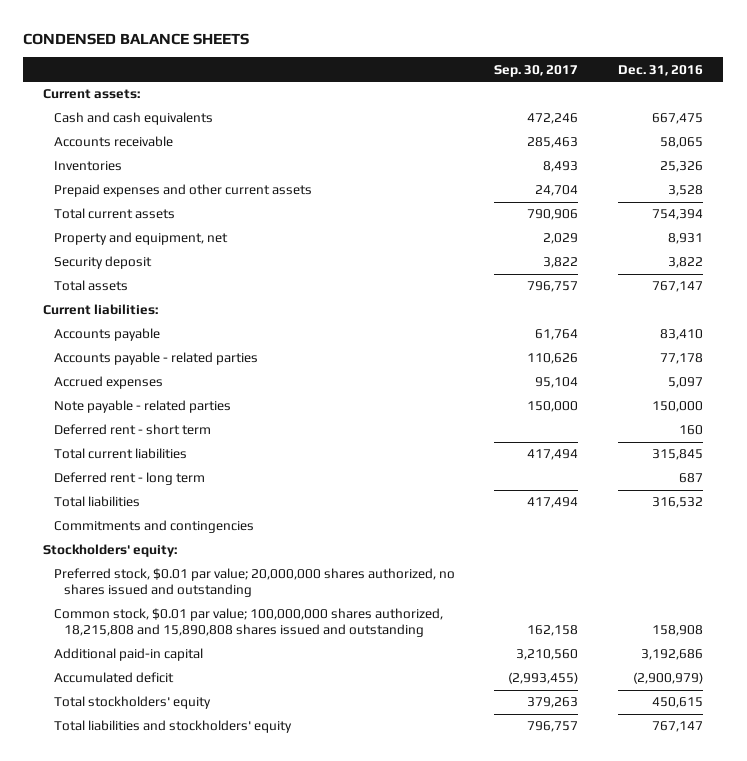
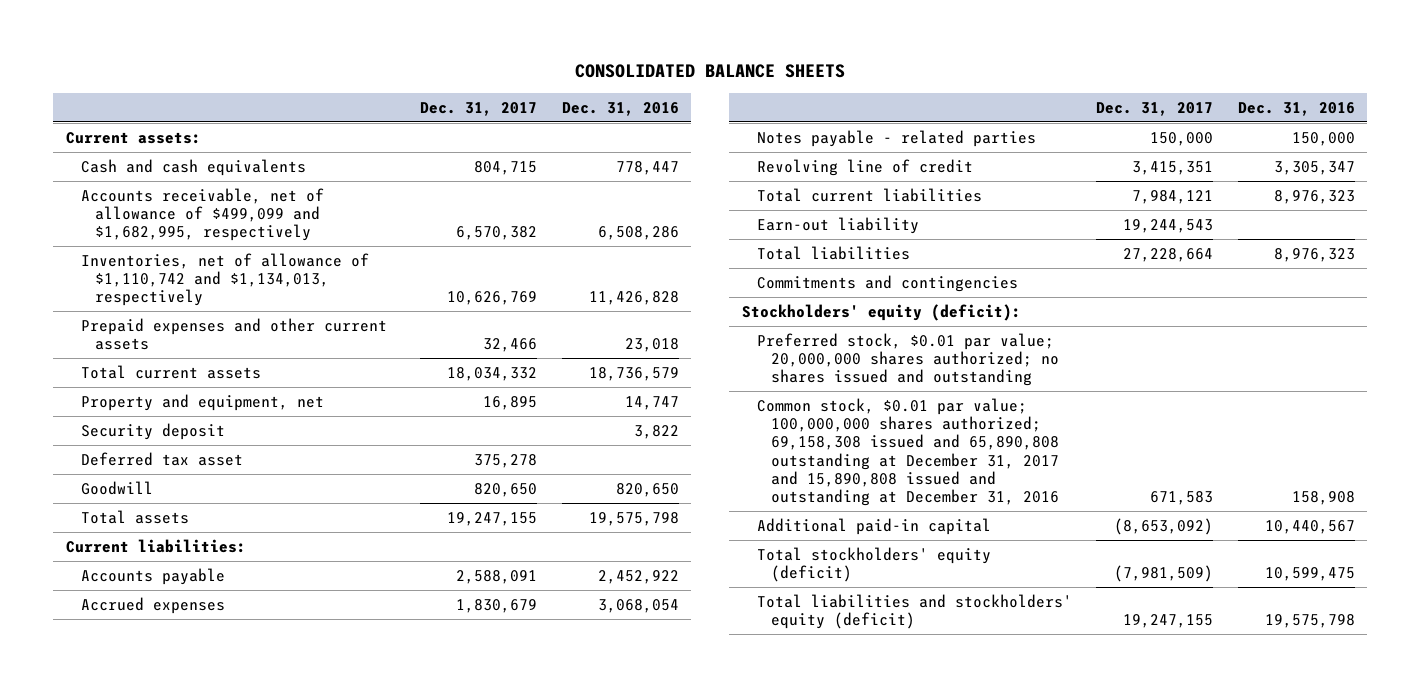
- CONDENSED BALANCE SHEETS
+ CONSOLIDATED BALANCE SHEETS
- | Sep. 30, 2017 | Dec. 31, 2016
+ | Dec. 31, 2017 | Dec. 31, 2016
- Cash and cash equivalents | 472,246 | 667,475
- Accounts receivable | 285,463 | 58,065
- Inventories | 8,493 | 25,326
- Prepaid expenses and other current assets | 24,704 | 3,528
- Total current assets | 790,906 | 754,394
- Property and equipment, net | 2,029 | 8,931
+ Cash and cash equivalents | 804,715 | 778,447
+ Accounts receivable, net of allowance of $499,099 and $1,682,995, respectively | 6,570,382 | 6,508,286
+ Inventories, net of allowance of $1,110,742 and $1,134,013, respectively | 10,626,769 | 11,426,828
+ Prepaid expenses and other current assets | 32,466 | 23,018
+ Total current assets | 18,034,332 | 18,736,579
+ Property and equipment, net | 16,895 | 14,747
- Total assets | 796,757 | 767,147
+ Deferred tax asset | 375,278 |
+ Goodwill | 820,650 | 820,650
+ Total assets | 19,247,155 | 19,575,798
- Accounts payable | 61,764 | 83,410
- Accounts payable - related parties | 110,626 | 77,178
- Accrued expenses | 95,104 | 5,097
- Note payable - related parties | 150,000 | 150,000
- Deferred rent - short term | | 160
- Total current liabilities | 417,494 | 315,845
- Deferred rent - long term | | 687
- Total liabilities | 417,494 | 316,532
+ Accounts payable | 2,588,091 | 2,452,922
+ Accrued expenses | 1,830,679 | 3,068,054
+ Notes payable - related parties | 150,000 | 150,000
+ Revolving line of credit | 3,415,351 | 3,305,347
+ Total current liabilities | 7,984,121 | 8,976,323
+ Earn-out liability | 19,244,543 |
+ Total liabilities | 27,228,664 | 8,976,323
- Stockholders' equity:
- Preferred stock, $0.01 par value; 20,000,000 shares authorized, no shares issued and outstanding
- Common stock, $0.01 par value; 100,000,000 shares authorized, 18,215,808 and 15,890,808 shares issued and outstanding | 162,158 | 158,908
- Additional paid-in capital | 3,210,560 | 3,192,686
- Accumulated deficit | (2,993,455) | (2,900,979)
- Total stockholders' equity | 379,263 | 450,615
- Total liabilities and stockholders' equity | 796,757 | 767,147
+ Stockholders' equity (deficit):
+ Preferred stock, $0.01 par value; 20,000,000 shares authorized; no shares issued and outstanding
+ Common stock, $0.01 par value; 100,000,000 shares authorized; 69,158,308 issued and 65,890,808 outstanding at December 31, 2017 and 15,890,808 issued and outstanding at December 31, 2016 | 671,583 | 158,908
+ Additional paid-in capital | (8,653,092) | 10,440,567
+ Total stockholders' equity (deficit) | (7,981,509) | 10,599,475
+ Total liabilities and stockholders' equity (deficit) | 19,247,155 | 19,575,798

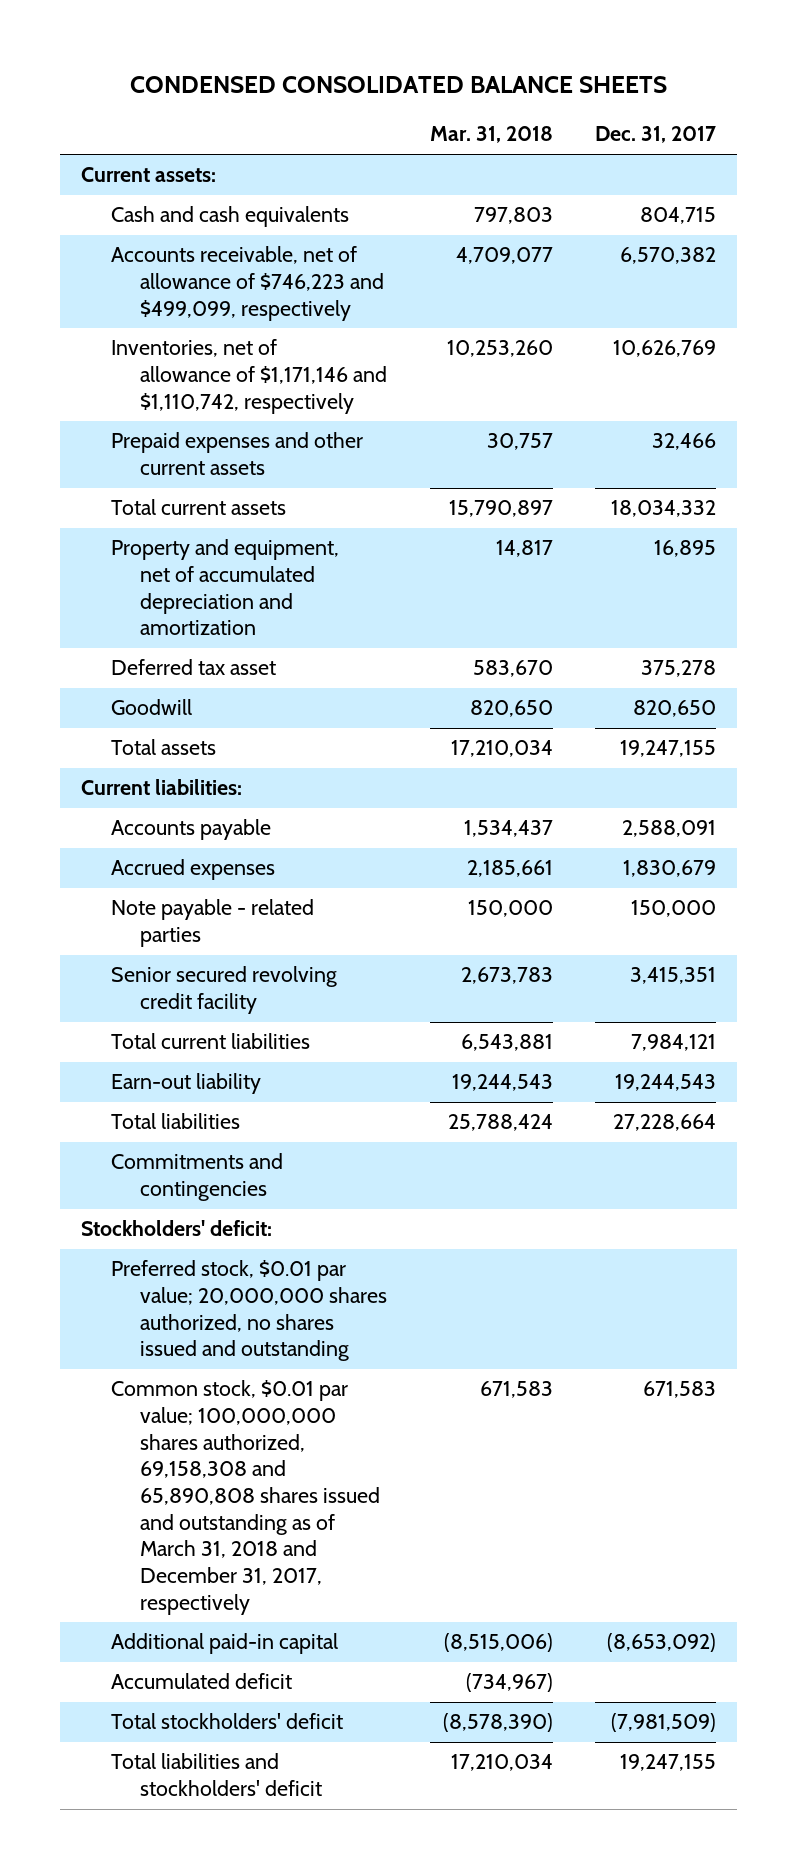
- CONSOLIDATED BALANCE SHEETS
+ CONDENSED CONSOLIDATED BALANCE SHEETS
- | Dec. 31, 2017 | Dec. 31, 2016
+ | Mar. 31, 2018 | Dec. 31, 2017
- Accounts receivable, net of allowance of $499,099 and $1,682,995, respectively | 6,570,382 | 6,508,286
- Inventories, net of allowance of $1,110,742 and $1,134,013, respectively | 10,626,769 | 11,426,828
+ Accounts receivable, net of allowance of $746,223 and $499,099, respectively | 4,709,077 | 6,570,382
+ Inventories, net of allowance of $1,171,146 and $1,110,742, respectively | 10,253,260 | 10,626,769
- Property and equipment, net | 16,895 | 14,747
- Security deposit | | 3,822
+ Property and equipment, net of accumulated depreciation and amortization | 14,817 | 16,895
- Notes payable - related parties | 150,000 | 150,000
- Revolving line of credit | 3,415,351 | 3,305,347
+ Note payable - related parties | 150,000 | 150,000
+ Senior secured revolving credit facility | 2,673,783 | 3,415,351
- Stockholders' equity (deficit):
- Preferred stock, $0.01 par value; 20,000,000 shares authorized; no shares issued and outstanding
- Common stock, $0.01 par value; 100,000,000 shares authorized; 69,158,308 issued and 65,890,808 outstanding at December 31, 2017 and 15,890,808 issued and outstanding at December 31, 2016 | 671,583 | 158,908
+ Stockholders' deficit:
+ Preferred stock, $0.01 par value; 20,000,000 shares authorized, no shares issued and outstanding
+ Common stock, $0.01 par value; 100,000,000 shares authorized, 69,158,308 and 65,890,808 shares issued and outstanding as of March 31, 2018 and December 31, 2017, respectively | 671,583 | 671,583
- Total stockholders' equity (deficit) | (7,981,509) | 10,599,475
- Total liabilities and stockholders' equity (deficit) | 19,247,155 | 19,575,798
+ Accumulated deficit | (734,967) |
+ Total stockholders' deficit | (8,578,390) | (7,981,509)
+ Total liabilities and stockholders' deficit | 17,210,034 | 19,247,155

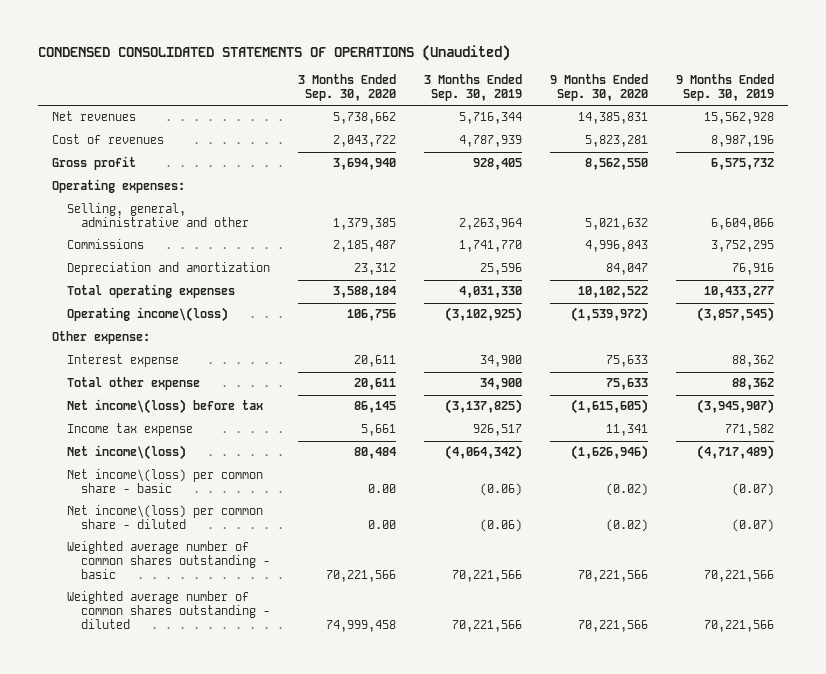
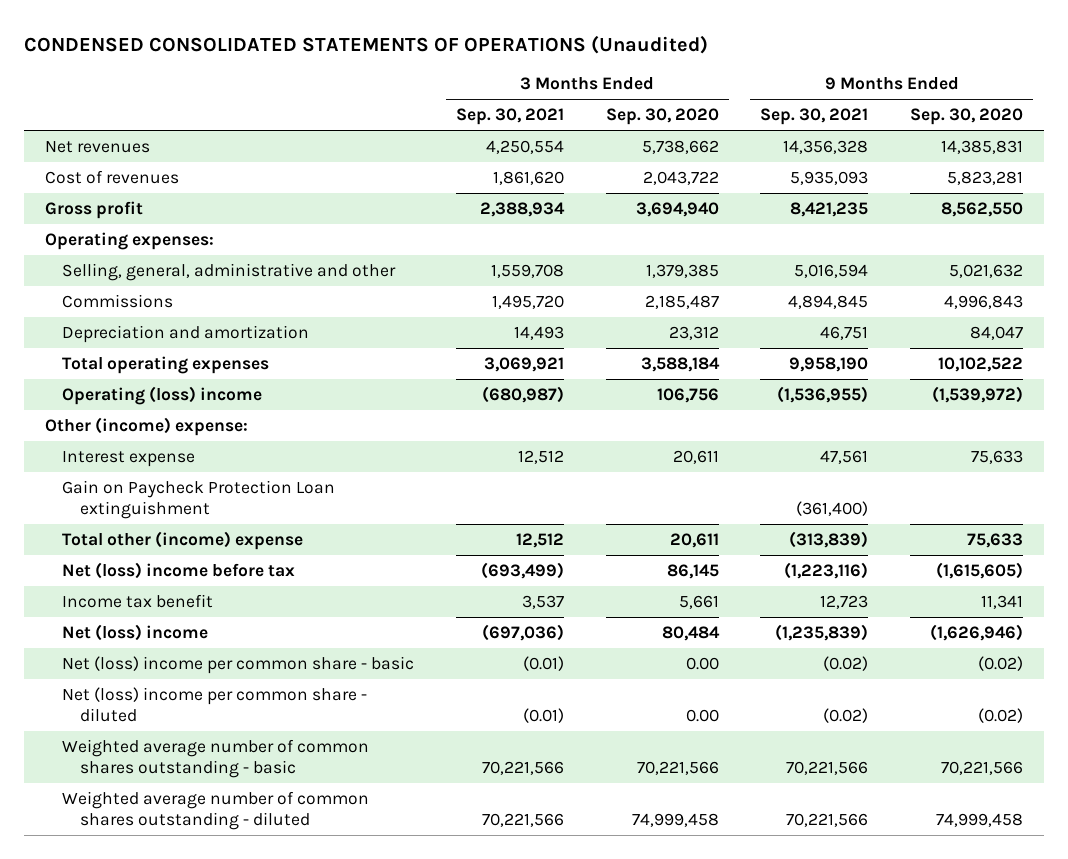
- | 3 Months Ended Sep. 30, 2020 | 3 Months Ended Sep. 30, 2019 | 9 Months Ended Sep. 30, 2020 | 9 Months Ended Sep. 30, 2019
+ | 3 Months Ended Sep. 30, 2021 | 3 Months Ended Sep. 30, 2020 | 9 Months Ended Sep. 30, 2021 | 9 Months Ended Sep. 30, 2020
- Operating income\(loss) | 106,756 | (3,102,925) | (1,539,972) | (3,857,545)
- Other expense:
+ Operating (loss) income | (680,987) | 106,756 | (1,536,955) | (1,539,972)
+ Other (income) expense:
- Total other expense | 20,611 | 34,900 | 75,633 | 88,362
- Net income\(loss) before tax | 86,145 | (3,137,825) | (1,615,605) | (3,945,907)
- Income tax expense | 5,661 | 926,517 | 11,341 | 771,582
- Net income\(loss) | 80,484 | (4,064,342) | (1,626,946) | (4,717,489)
- Net income\(loss) per common share - basic | 0.00 | (0.06) | (0.02) | (0.07)
- Net income\(loss) per common share - diluted | 0.00 | (0.06) | (0.02) | (0.07)
+ Gain on Paycheck Protection Loan extinguishment | | | (361,400) |
+ Total other (income) expense | 12,512 | 20,611 | (313,839) | 75,633
+ Net (loss) income before tax | (693,499) | 86,145 | (1,223,116) | (1,615,605)
+ Income tax benefit | 3,537 | 5,661 | 12,723 | 11,341
+ Net (loss) income | (697,036) | 80,484 | (1,235,839) | (1,626,946)
+ Net (loss) income per common share - basic | (0.01) | 0.00 | (0.02) | (0.02)
+ Net (loss) income per common share - diluted | (0.01) | 0.00 | (0.02) | (0.02)
- Weighted average number of common shares outstanding - diluted | 74,999,458 | 70,221,566 | 70,221,566 | 70,221,566
+ Weighted average number of common shares outstanding - diluted | 70,221,566 | 74,999,458 | 70,221,566 | 74,999,458

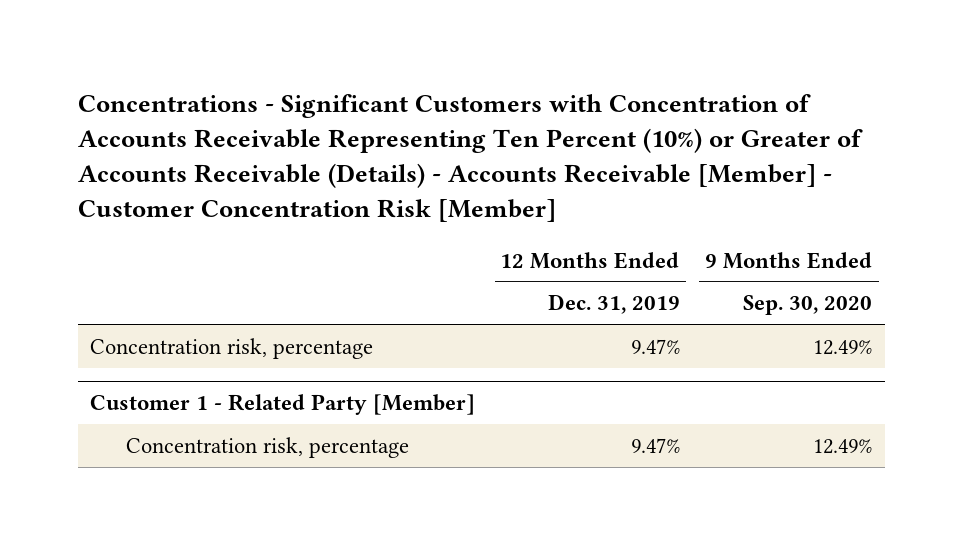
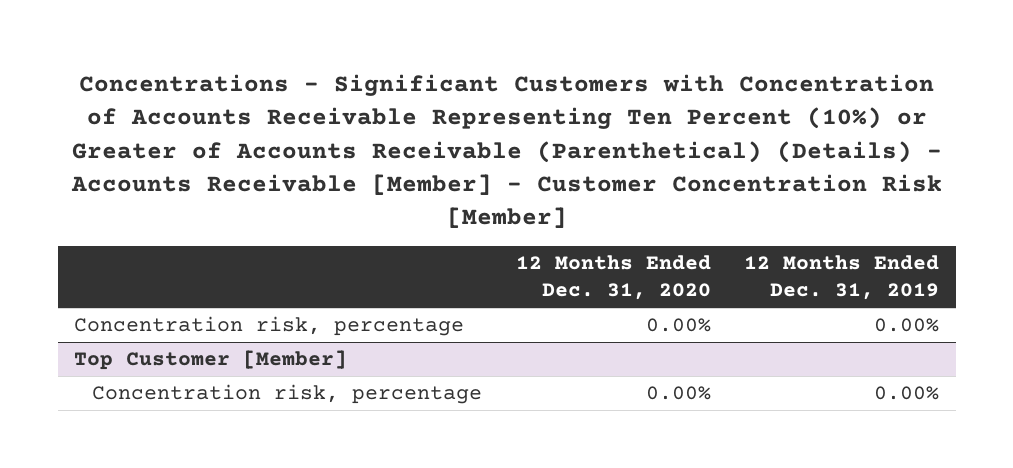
- Concentrations - Significant Customers with Concentration of Accounts Receivable Representing Ten Percent (10%) or Greater of Accounts Receivable (Details) - Accounts Receivable [Member] - Customer Concentration Risk [Member]
+ Concentrations - Significant Customers with Concentration of Accounts Receivable Representing Ten Percent (10%) or Greater of Accounts Receivable (Parenthetical) (Details) - Accounts Receivable [Member] - Customer Concentration Risk [Member]
- | 12 Months Ended Dec. 31, 2019 | 9 Months Ended Sep. 30, 2020
+ | 12 Months Ended Dec. 31, 2020 | 12 Months Ended Dec. 31, 2019
- Concentration risk, percentage | 9.47% | 12.49%
- Customer 1 - Related Party [Member]
- Concentration risk, percentage | 9.47% | 12.49%
+ Concentration risk, percentage | 0.00% | 0.00%
+ Top Customer [Member]
+ Concentration risk, percentage | 0.00% | 0.00%

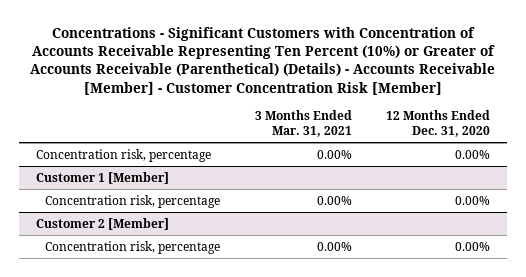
- | 12 Months Ended Dec. 31, 2020 | 12 Months Ended Dec. 31, 2019
+ | 3 Months Ended Mar. 31, 2021 | 12 Months Ended Dec. 31, 2020
- Top Customer [Member]
+ Customer 1 [Member]
+ Customer 2 [Member]
+ Concentration risk, percentage | 0.00% | 0.00%

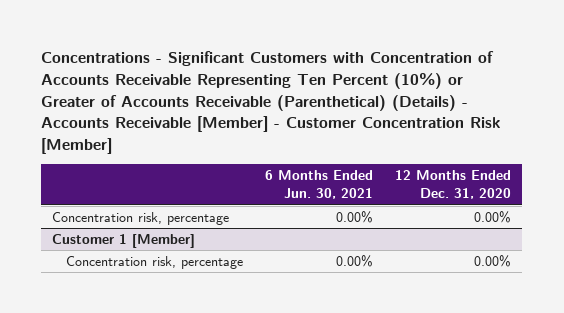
- | 3 Months Ended Mar. 31, 2021 | 12 Months Ended Dec. 31, 2020
+ | 6 Months Ended Jun. 30, 2021 | 12 Months Ended Dec. 31, 2020
- Customer 2 [Member]
- Concentration risk, percentage | 0.00% | 0.00%

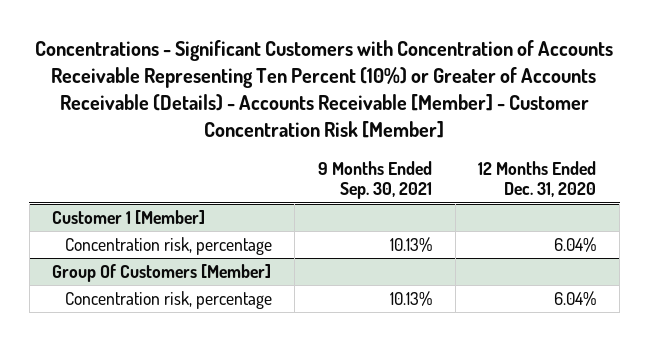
- Concentrations - Significant Customers with Concentration of Accounts Receivable Representing Ten Percent (10%) or Greater of Accounts Receivable (Parenthetical) (Details) - Accounts Receivable [Member] - Customer Concentration Risk [Member]
+ Concentrations - Significant Customers with Concentration of Accounts Receivable Representing Ten Percent (10%) or Greater of Accounts Receivable (Details) - Accounts Receivable [Member] - Customer Concentration Risk [Member]
- | 6 Months Ended Jun. 30, 2021 | 12 Months Ended Dec. 31, 2020
+ | 9 Months Ended Sep. 30, 2021 | 12 Months Ended Dec. 31, 2020
- Concentration risk, percentage | 0.00% | 0.00%
@ Customer 1 [Member]
- Concentration risk, percentage | 0.00% | 0.00%
+ Concentration risk, percentage | 10.13% | 6.04%
+ Group Of Customers [Member]
+ Concentration risk, percentage | 10.13% | 6.04%

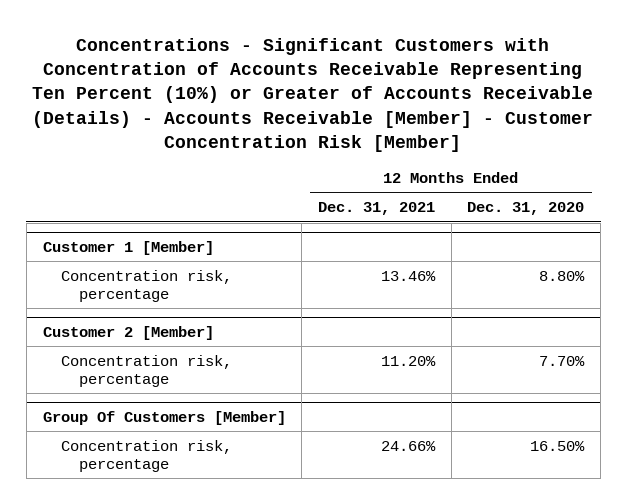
- | 9 Months Ended Sep. 30, 2021 | 12 Months Ended Dec. 31, 2020
+ | 12 Months Ended Dec. 31, 2021 | 12 Months Ended Dec. 31, 2020
@ Customer 1 [Member]
- Concentration risk, percentage | 10.13% | 6.04%
+ Concentration risk, percentage | 13.46% | 8.80%
+ Customer 2 [Member]
+ Concentration risk, percentage | 11.20% | 7.70%
@ Group Of Customers [Member]
- Concentration risk, percentage | 10.13% | 6.04%
+ Concentration risk, percentage | 24.66% | 16.50%

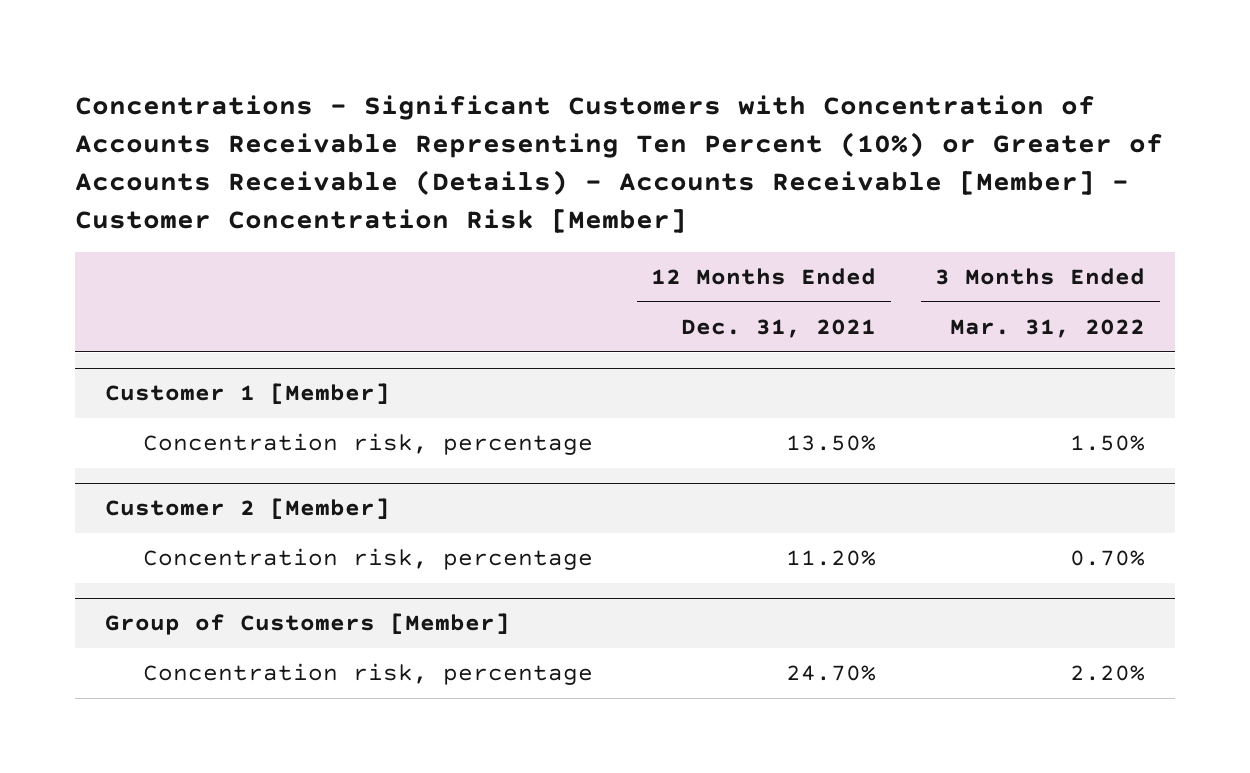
- | 12 Months Ended Dec. 31, 2021 | 12 Months Ended Dec. 31, 2020
+ | 12 Months Ended Dec. 31, 2021 | 3 Months Ended Mar. 31, 2022
@ Customer 1 [Member]
- Concentration risk, percentage | 13.46% | 8.80%
+ Concentration risk, percentage | 13.50% | 1.50%
- Group Of Customers [Member]
- Concentration risk, percentage | 24.66% | 16.50%
+ Group of Customers [Member]
+ Concentration risk, percentage | 24.70% | 2.20%

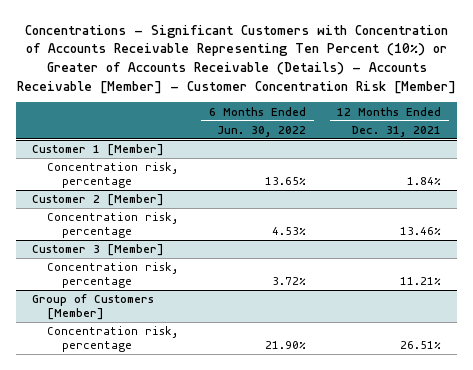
- | 12 Months Ended Dec. 31, 2021 | 3 Months Ended Mar. 31, 2022
+ | 6 Months Ended Jun. 30, 2022 | 12 Months Ended Dec. 31, 2021
@ Customer 1 [Member]
- Concentration risk, percentage | 13.50% | 1.50%
+ Concentration risk, percentage | 13.65% | 1.84%
@ Customer 2 [Member]
- Concentration risk, percentage | 11.20% | 0.70%
+ Concentration risk, percentage | 4.53% | 13.46%
+ Customer 3 [Member]
+ Concentration risk, percentage | 3.72% | 11.21%
@ Group of Customers [Member]
- Concentration risk, percentage | 24.70% | 2.20%
+ Concentration risk, percentage | 21.90% | 26.51%

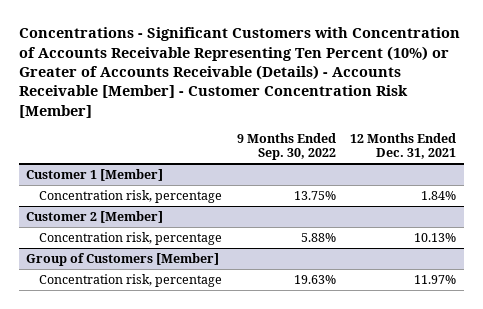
- | 6 Months Ended Jun. 30, 2022 | 12 Months Ended Dec. 31, 2021
+ | 9 Months Ended Sep. 30, 2022 | 12 Months Ended Dec. 31, 2021
@ Customer 2 [Member]
- Concentration risk, percentage | 4.53% | 13.46%
- Customer 3 [Member]
- Concentration risk, percentage | 3.72% | 11.21%
@ Customer 2 [Member]
+ Concentration risk, percentage | 5.88% | 10.13%
@ Group of Customers [Member]
- Concentration risk, percentage | 21.90% | 26.51%
+ Concentration risk, percentage | 19.63% | 11.97%

